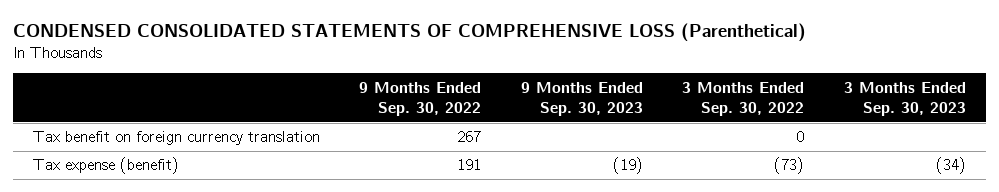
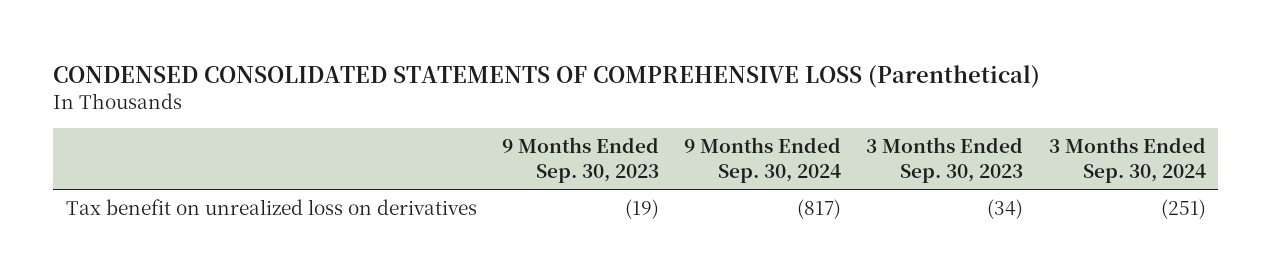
- | 9 Months Ended Sep. 30, 2022 | 9 Months Ended Sep. 30, 2023 | 3 Months Ended Sep. 30, 2022 | 3 Months Ended Sep. 30, 2023
+ | 9 Months Ended Sep. 30, 2023 | 9 Months Ended Sep. 30, 2024 | 3 Months Ended Sep. 30, 2023 | 3 Months Ended Sep. 30, 2024
- Tax benefit on foreign currency translation | 267 | | 0 |
- Tax expense (benefit) | 191 | (19) | (73) | (34)
+ Tax benefit on unrealized loss on derivatives | (19) | (817) | (34) | (251)

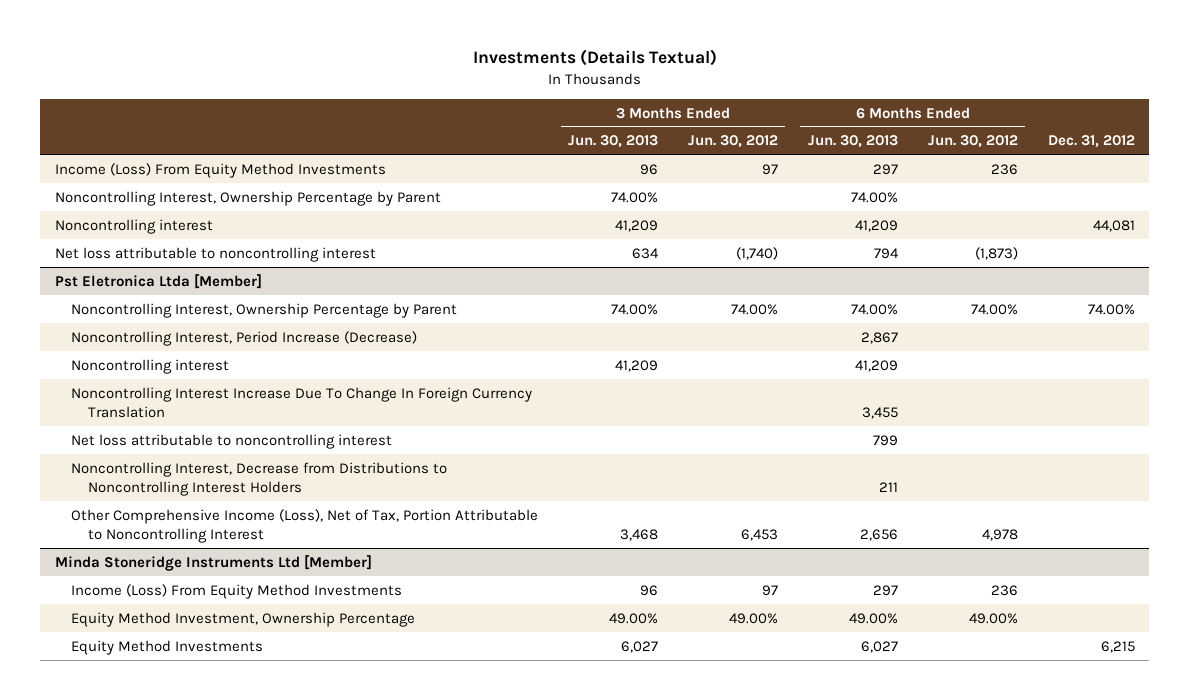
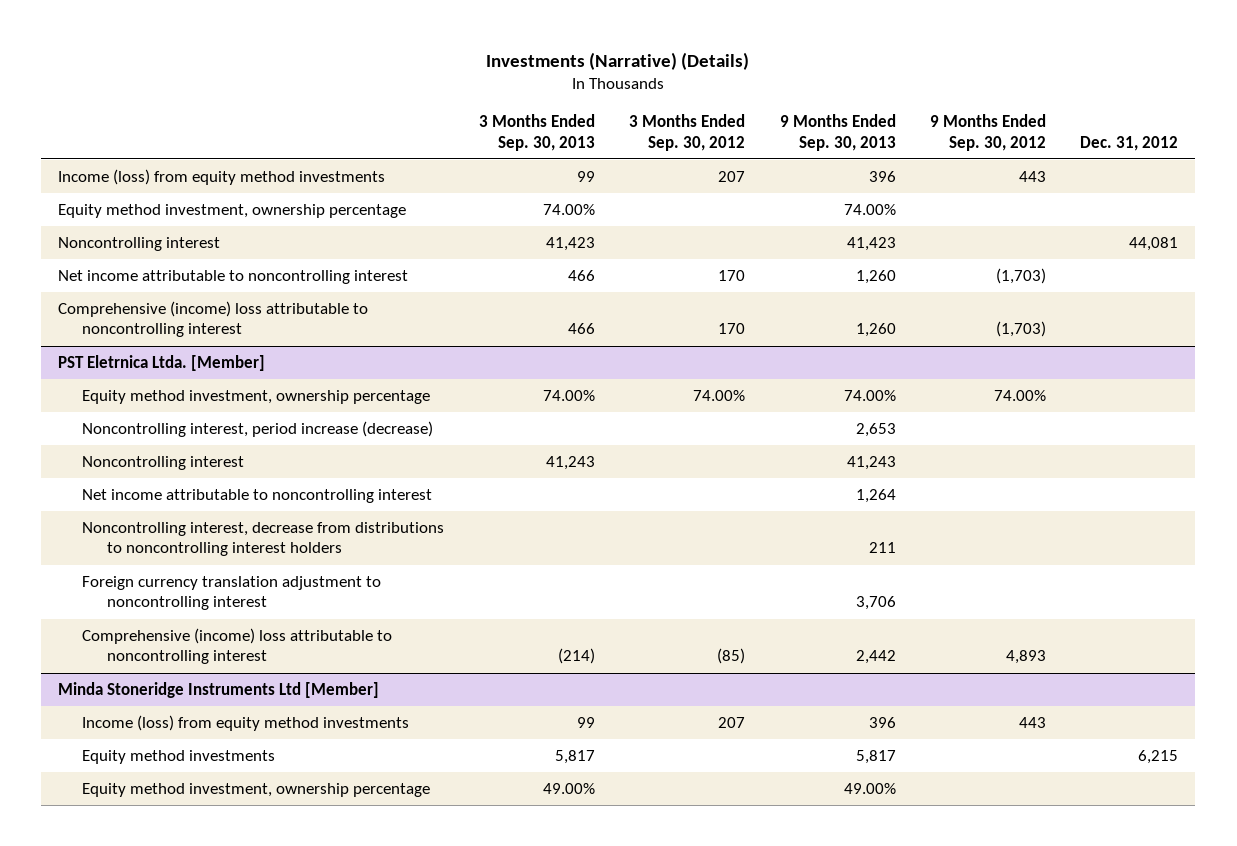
- Investments (Details Textual)
+ Investments (Narrative) (Details)
- | 3 Months Ended Jun. 30, 2013 | 3 Months Ended Jun. 30, 2012 | 6 Months Ended Jun. 30, 2013 | 6 Months Ended Jun. 30, 2012 | Dec. 31, 2012
+ | 3 Months Ended Sep. 30, 2013 | 3 Months Ended Sep. 30, 2012 | 9 Months Ended Sep. 30, 2013 | 9 Months Ended Sep. 30, 2012 | Dec. 31, 2012
- Income (Loss) From Equity Method Investments | 96 | 97 | 297 | 236 |
- Noncontrolling Interest, Ownership Percentage by Parent | 74.00% | | 74.00% | |
+ Income (loss) from equity method investments | 99 | 207 | 396 | 443 |
+ Equity method investment, ownership percentage | 74.00% | | 74.00% | |
- Net loss attributable to noncontrolling interest | 634 | (1,740) | 794 | (1,873) |
- Pst Eletronica Ltda [Member]
- Noncontrolling Interest, Ownership Percentage by Parent | 74.00% | 74.00% | 74.00% | 74.00% | 74.00%
- Noncontrolling Interest, Period Increase (Decrease) | | | 2,867 | |
+ Net income attributable to noncontrolling interest | 466 | 170 | 1,260 | (1,703) |
+ Comprehensive (income) loss attributable to noncontrolling interest | 466 | 170 | 1,260 | (1,703) |
+ PST Eletrnica Ltda. [Member]
+ Equity method investment, ownership percentage | 74.00% | 74.00% | 74.00% | 74.00% |
+ Noncontrolling interest, period increase (decrease) | | | 2,653 | |
- Noncontrolling Interest Increase Due To Change In Foreign Currency Translation | | | 3,455 | |
- Net loss attributable to noncontrolling interest | | | 799 | |
- Noncontrolling Interest, Decrease from Distributions to Noncontrolling Interest Holders | | | 211 | |
- Other Comprehensive Income (Loss), Net of Tax, Portion Attributable to Noncontrolling Interest | 3,468 | 6,453 | 2,656 | 4,978 |
+ Net income attributable to noncontrolling interest | | | 1,264 | |
+ Noncontrolling interest, decrease from distributions to noncontrolling interest holders | | | 211 | |
+ Foreign currency translation adjustment to noncontrolling interest | | | 3,706 | |
+ Comprehensive (income) loss attributable to noncontrolling interest | (214) | (85) | 2,442 | 4,893 |
@ Minda Stoneridge Instruments Ltd [Member]
- Income (Loss) From Equity Method Investments | 96 | 97 | 297 | 236 |
- Equity Method Investment, Ownership Percentage | 49.00% | 49.00% | 49.00% | 49.00% |
- Equity Method Investments | 6,027 | | 6,027 | | 6,215
+ Income (loss) from equity method investments | 99 | 207 | 396 | 443 |
+ Equity method investments | 5,817 | | 5,817 | | 6,215
+ Equity method investment, ownership percentage | 49.00% | | 49.00% | |

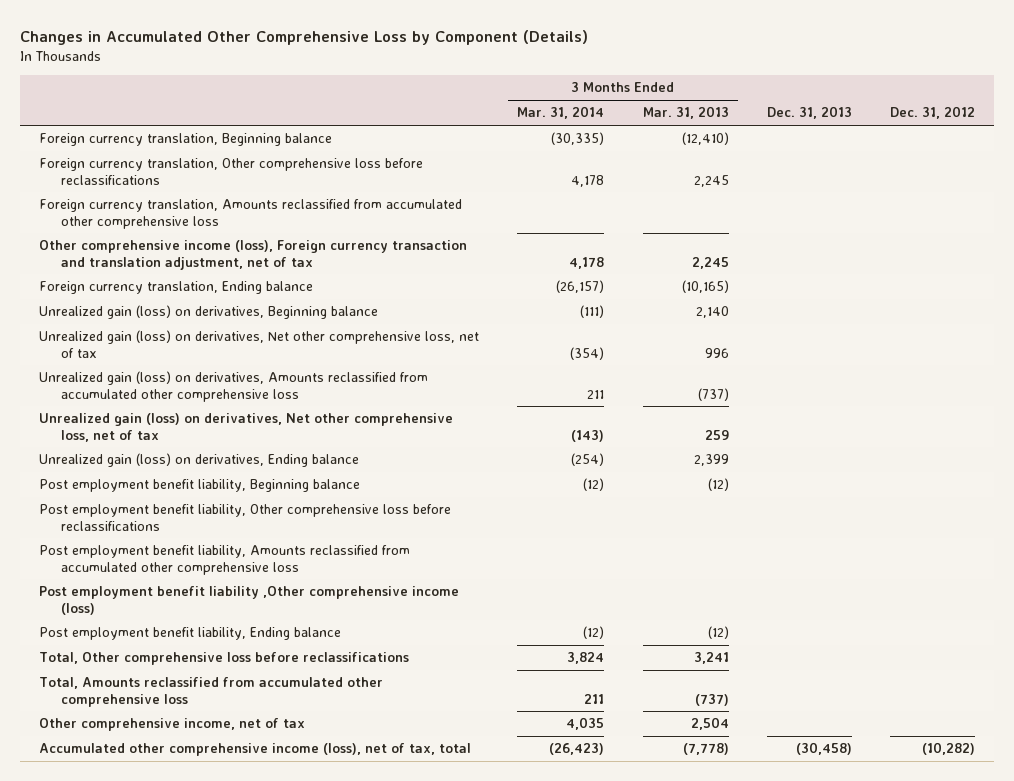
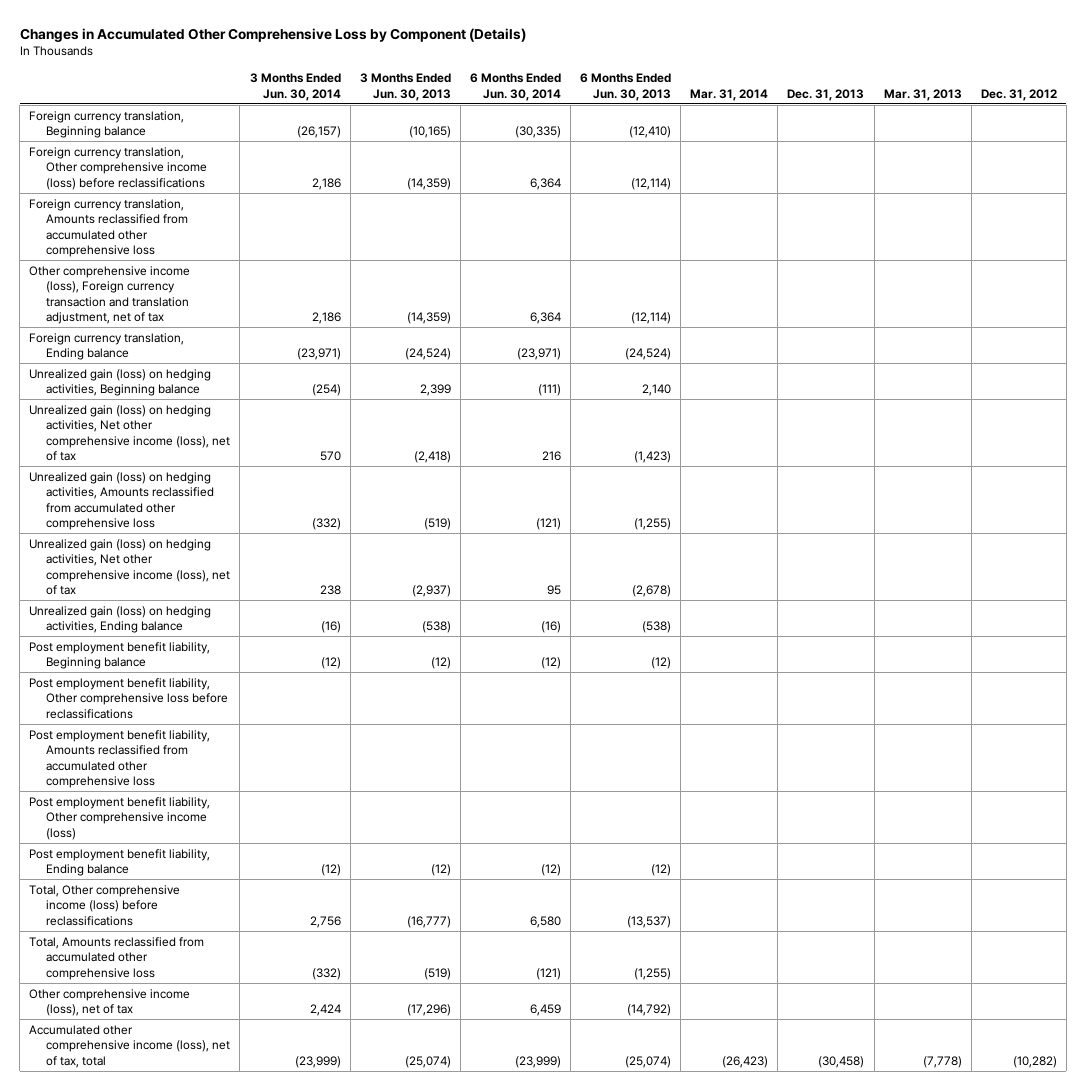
- | 3 Months Ended Mar. 31, 2014 | 3 Months Ended Mar. 31, 2013 | Dec. 31, 2013 | Dec. 31, 2012
+ | 3 Months Ended Jun. 30, 2014 | 3 Months Ended Jun. 30, 2013 | 6 Months Ended Jun. 30, 2014 | 6 Months Ended Jun. 30, 2013 | Mar. 31, 2014 | Dec. 31, 2013 | Mar. 31, 2013 | Dec. 31, 2012
- Foreign currency translation, Other comprehensive loss before reclassifications | 4,178 | 2,245 | |
+ Foreign currency translation, Other comprehensive income (loss) before reclassifications | 2,186 | (14,359) | 6,364 | (12,114) | | | |
- Unrealized gain (loss) on derivatives, Beginning balance | (111) | 2,140 | |
- Unrealized gain (loss) on derivatives, Net other comprehensive loss, net of tax | (354) | 996 | |
- Unrealized gain (loss) on derivatives, Amounts reclassified from accumulated other comprehensive loss | 211 | (737) | |
- Unrealized gain (loss) on derivatives, Net other comprehensive loss, net of tax | (143) | 259 | |
- Unrealized gain (loss) on derivatives, Ending balance | (254) | 2,399 | |
+ Unrealized gain (loss) on hedging activities, Beginning balance | (254) | 2,399 | (111) | 2,140 | | | |
+ Unrealized gain (loss) on hedging activities, Net other comprehensive income (loss), net of tax | 570 | (2,418) | 216 | (1,423) | | | |
+ Unrealized gain (loss) on hedging activities, Amounts reclassified from accumulated other comprehensive loss | (332) | (519) | (121) | (1,255) | | | |
+ Unrealized gain (loss) on hedging activities, Net other comprehensive income (loss), net of tax | 238 | (2,937) | 95 | (2,678) | | | |
+ Unrealized gain (loss) on hedging activities, Ending balance | (16) | (538) | (16) | (538) | | | |
- Post employment benefit liability ,Other comprehensive income (loss)
+ Post employment benefit liability, Other comprehensive income (loss)
- Total, Other comprehensive loss before reclassifications | 3,824 | 3,241 | |
+ Total, Other comprehensive income (loss) before reclassifications | 2,756 | (16,777) | 6,580 | (13,537) | | | |
- Other comprehensive income, net of tax | 4,035 | 2,504 | |
+ Other comprehensive income (loss), net of tax | 2,424 | (17,296) | 6,459 | (14,792) | | | |

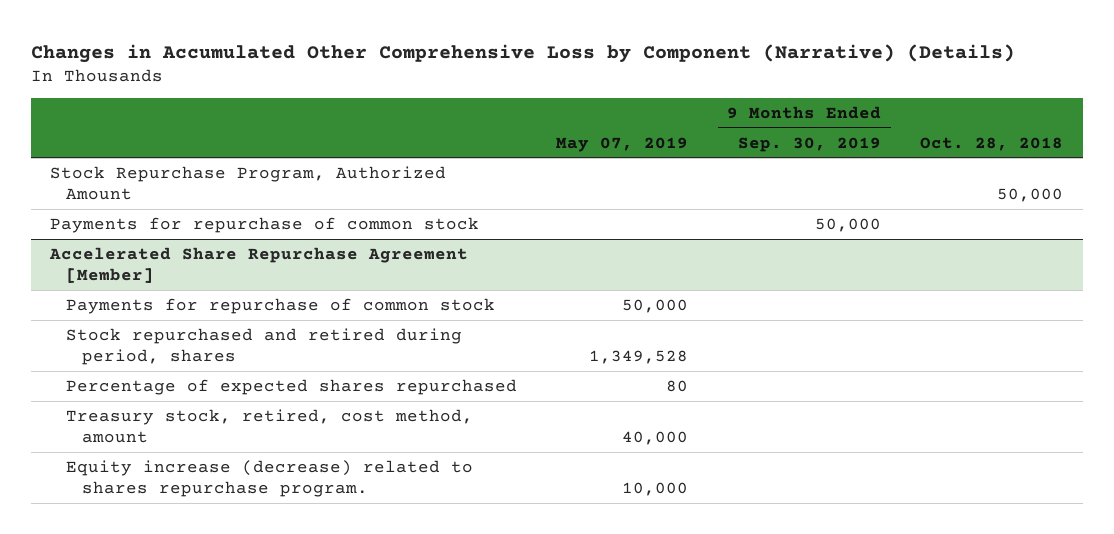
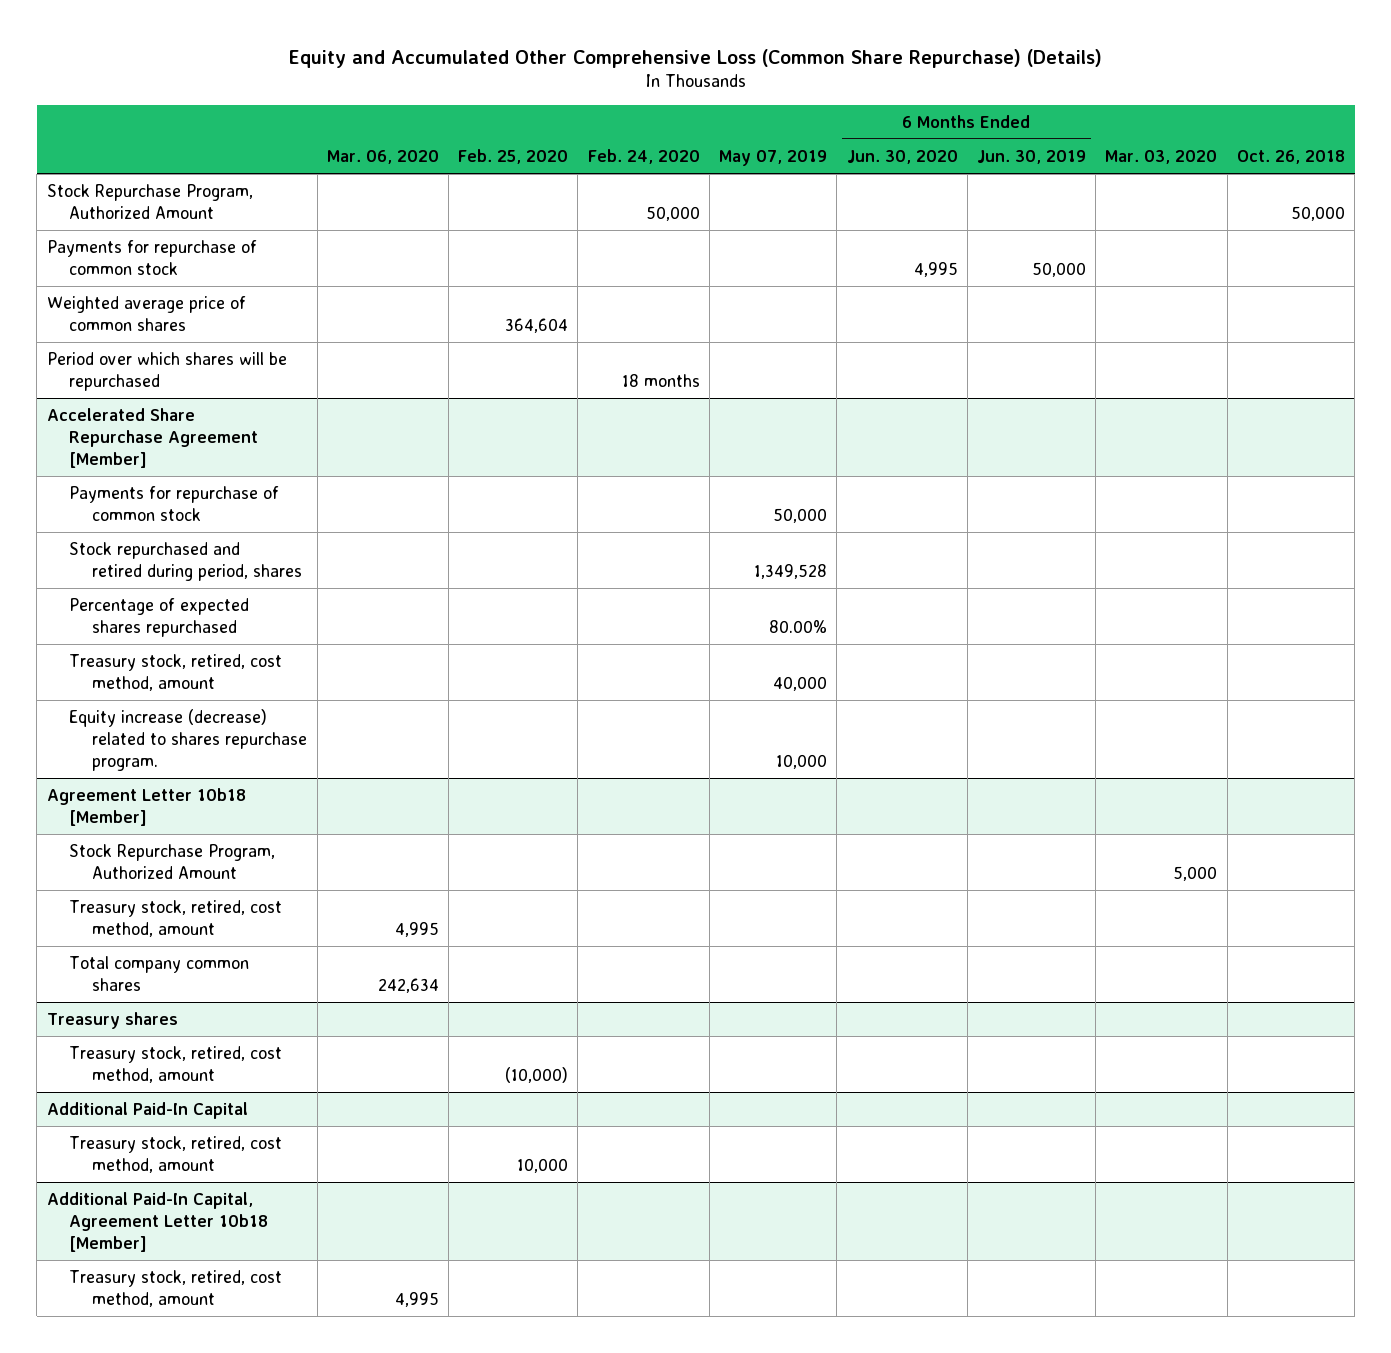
- Changes in Accumulated Other Comprehensive Loss by Component (Narrative) (Details)
+ Equity and Accumulated Other Comprehensive Loss (Common Share Repurchase) (Details)
- | May 07, 2019 | 9 Months Ended Sep. 30, 2019 | Oct. 28, 2018
+ | Mar. 06, 2020 | Feb. 25, 2020 | Feb. 24, 2020 | May 07, 2019 | 6 Months Ended Jun. 30, 2020 | 6 Months Ended Jun. 30, 2019 | Mar. 03, 2020 | Oct. 26, 2018
+ Weighted average price of common shares | | 364,604 | | | | | |
+ Period over which shares will be repurchased | | | 18 months | | | | |
@ Accelerated Share Repurchase Agreement [Member]
- Percentage of expected shares repurchased | 80 | |
+ Percentage of expected shares repurchased | | | | 80.00% | | | |
+ Agreement Letter 10b18 [Member]
+ Stock Repurchase Program, Authorized Amount | | | | | | | 5,000 |
+ Treasury stock, retired, cost method, amount | 4,995 | | | | | | |
+ Total company common shares | 242,634 | | | | | | |
+ Treasury shares
+ Treasury stock, retired, cost method, amount | | (10,000) | | | | | |
+ Additional Paid-In Capital
+ Treasury stock, retired, cost method, amount | | 10,000 | | | | | |
+ Additional Paid-In Capital, Agreement Letter 10b18 [Member]
+ Treasury stock, retired, cost method, amount | 4,995 | | | | | | |

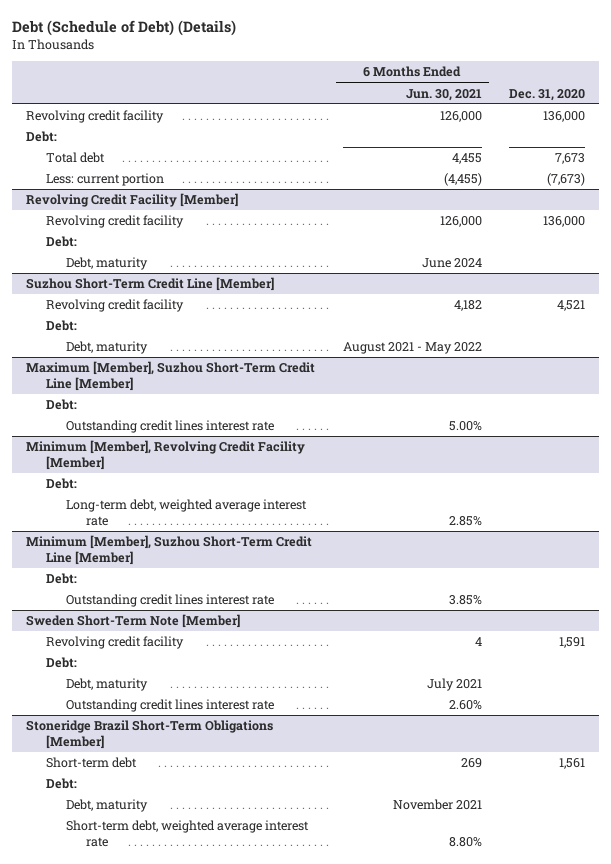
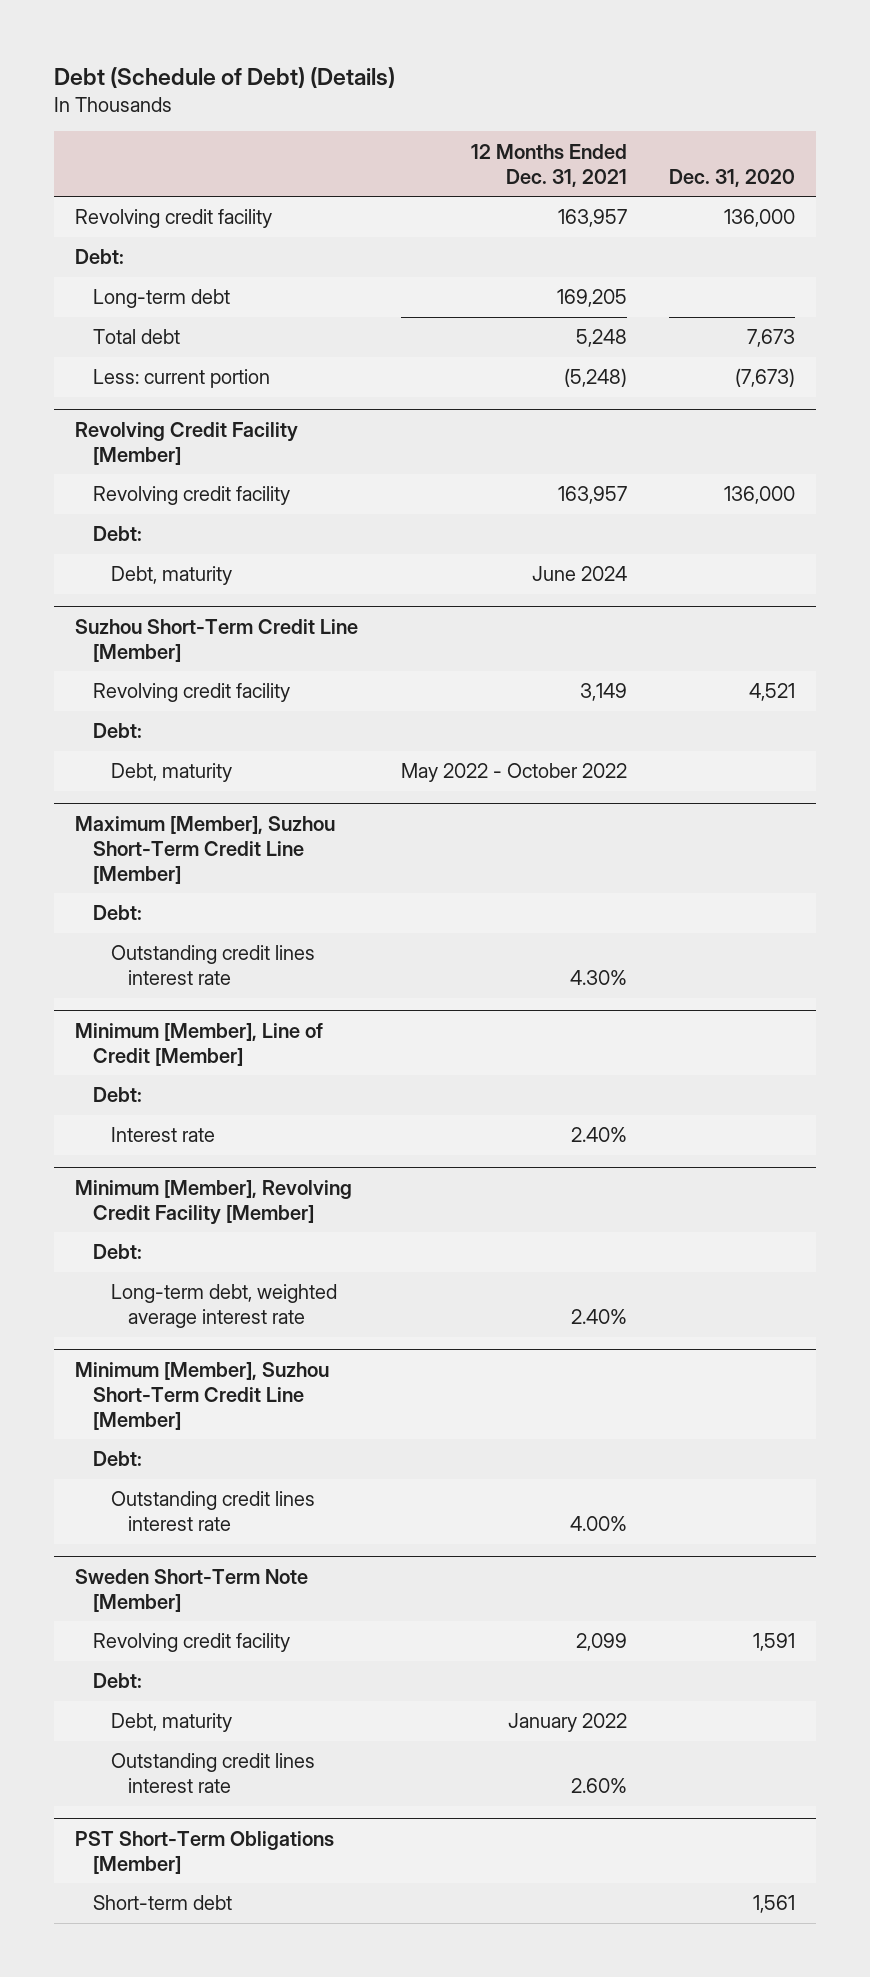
- | 6 Months Ended Jun. 30, 2021 | Dec. 31, 2020
+ | 12 Months Ended Dec. 31, 2021 | Dec. 31, 2020
+ Long-term debt | 169,205 |
+ Minimum [Member], Line of Credit [Member]
+ Debt:
+ Interest rate | 2.40% |
- Stoneridge Brazil Short-Term Obligations [Member]
+ PST Short-Term Obligations [Member]
- Debt:
- Debt, maturity | November 2021 |
- Short-term debt, weighted average interest rate | 8.80% |

